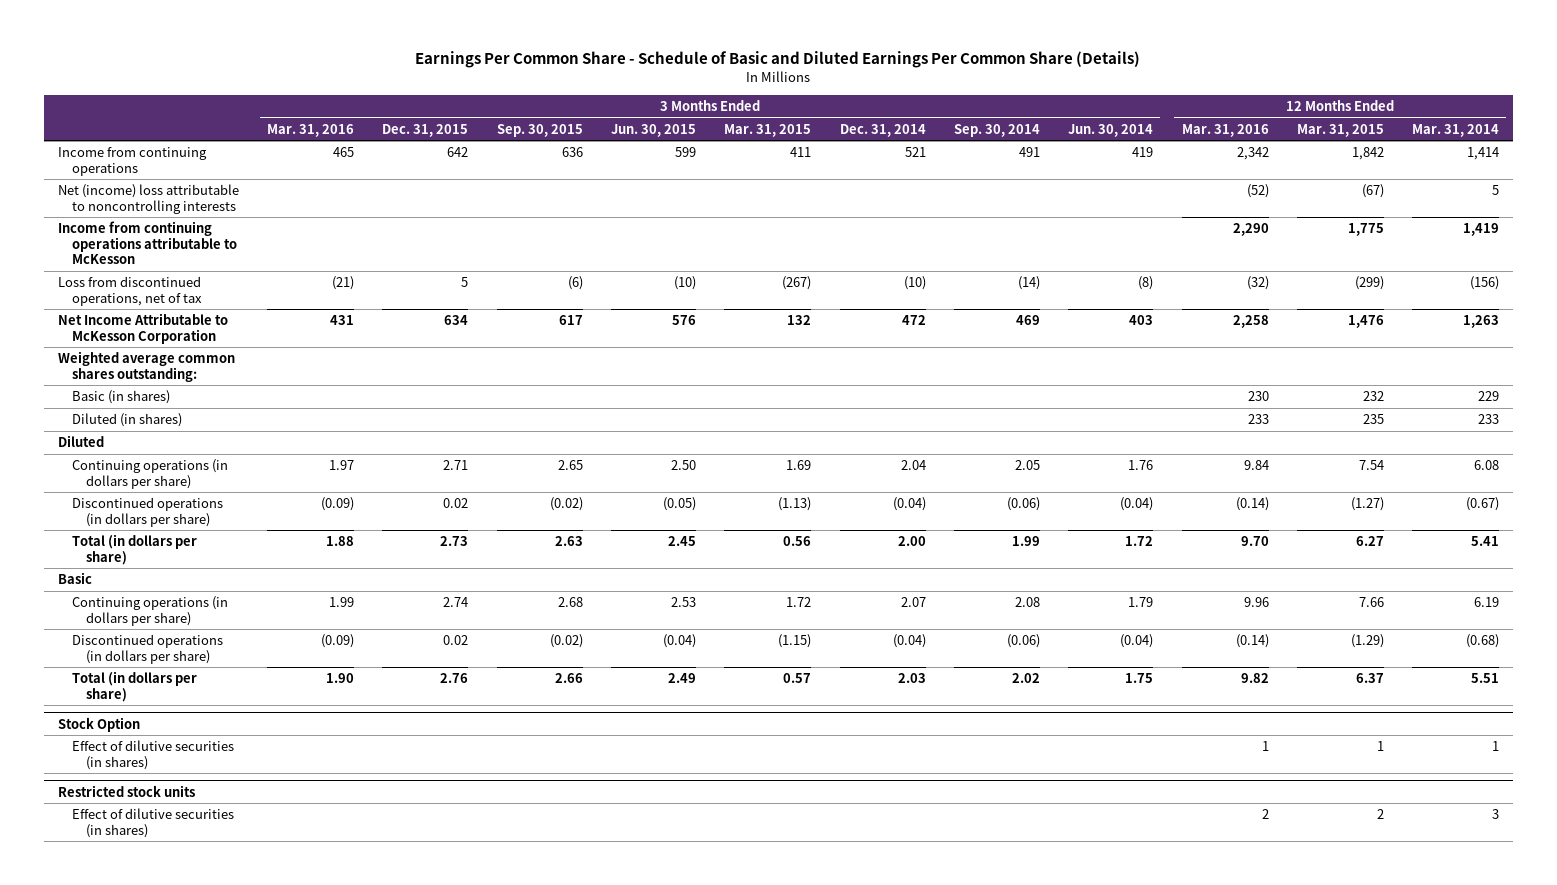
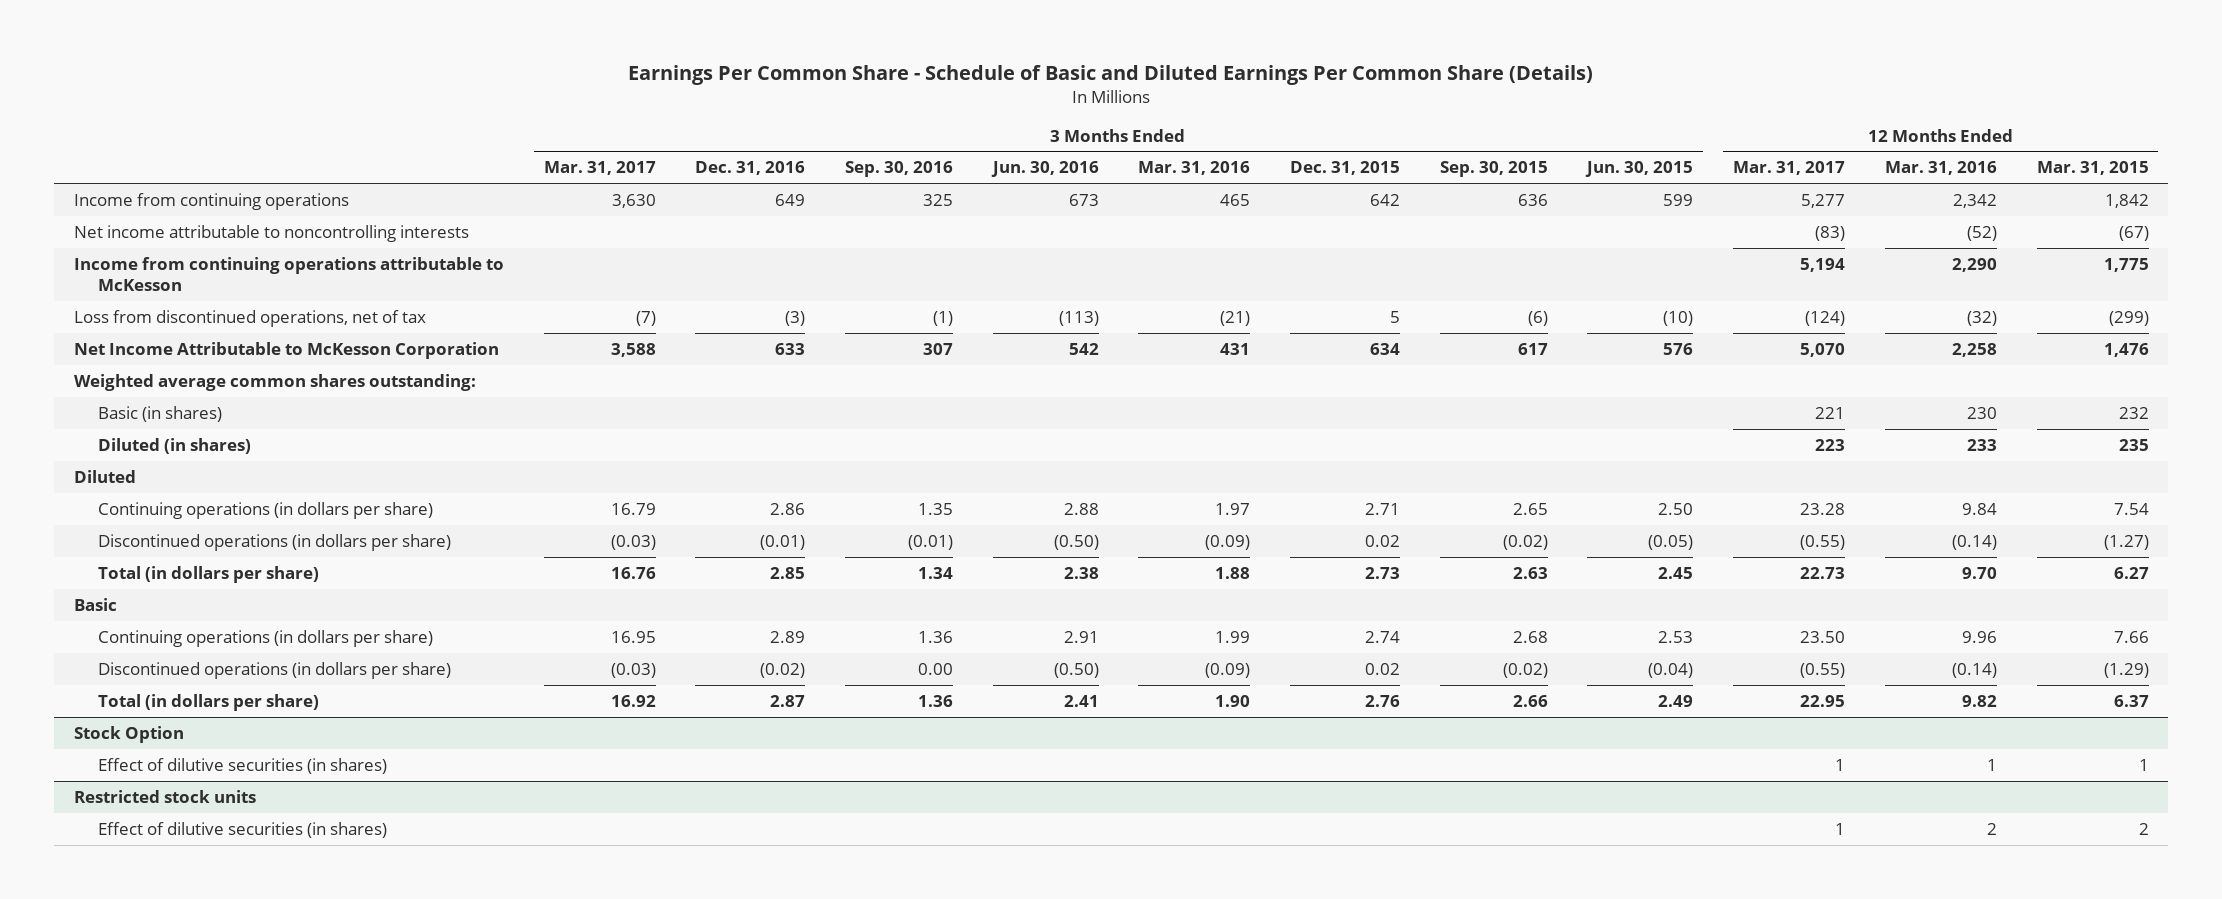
- | 3 Months Ended Mar. 31, 2016 | 3 Months Ended Dec. 31, 2015 | 3 Months Ended Sep. 30, 2015 | 3 Months Ended Jun. 30, 2015 | 3 Months Ended Mar. 31, 2015 | 3 Months Ended Dec. 31, 2014 | 3 Months Ended Sep. 30, 2014 | 3 Months Ended Jun. 30, 2014 | 12 Months Ended Mar. 31, 2016 | 12 Months Ended Mar. 31, 2015 | 12 Months Ended Mar. 31, 2014
+ | 3 Months Ended Mar. 31, 2017 | 3 Months Ended Dec. 31, 2016 | 3 Months Ended Sep. 30, 2016 | 3 Months Ended Jun. 30, 2016 | 3 Months Ended Mar. 31, 2016 | 3 Months Ended Dec. 31, 2015 | 3 Months Ended Sep. 30, 2015 | 3 Months Ended Jun. 30, 2015 | 12 Months Ended Mar. 31, 2017 | 12 Months Ended Mar. 31, 2016 | 12 Months Ended Mar. 31, 2015
- Net (income) loss attributable to noncontrolling interests | | | | | | | | | (52) | (67) | 5
+ Net income attributable to noncontrolling interests | | | | | | | | | (83) | (52) | (67)

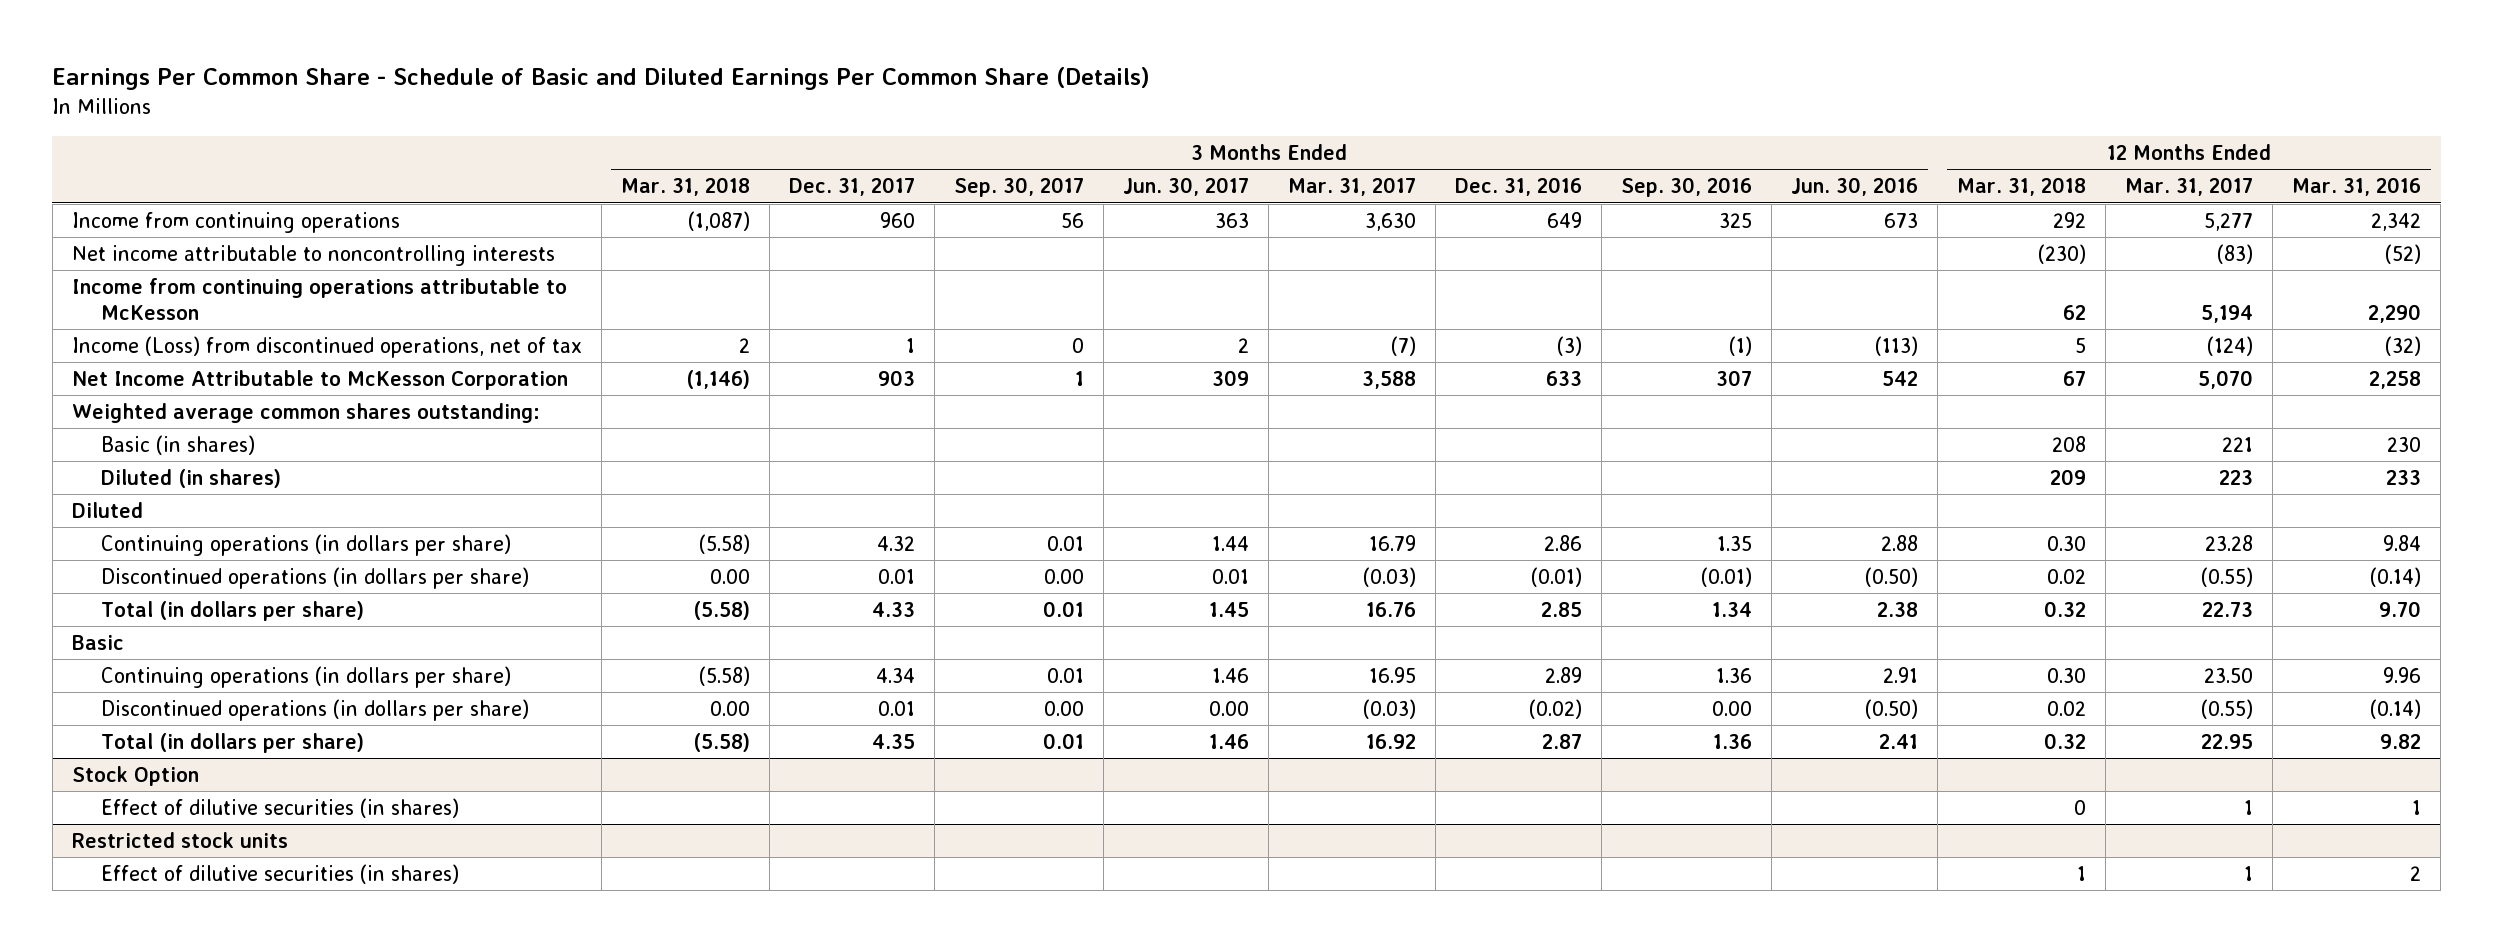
- | 3 Months Ended Mar. 31, 2017 | 3 Months Ended Dec. 31, 2016 | 3 Months Ended Sep. 30, 2016 | 3 Months Ended Jun. 30, 2016 | 3 Months Ended Mar. 31, 2016 | 3 Months Ended Dec. 31, 2015 | 3 Months Ended Sep. 30, 2015 | 3 Months Ended Jun. 30, 2015 | 12 Months Ended Mar. 31, 2017 | 12 Months Ended Mar. 31, 2016 | 12 Months Ended Mar. 31, 2015
+ | 3 Months Ended Mar. 31, 2018 | 3 Months Ended Dec. 31, 2017 | 3 Months Ended Sep. 30, 2017 | 3 Months Ended Jun. 30, 2017 | 3 Months Ended Mar. 31, 2017 | 3 Months Ended Dec. 31, 2016 | 3 Months Ended Sep. 30, 2016 | 3 Months Ended Jun. 30, 2016 | 12 Months Ended Mar. 31, 2018 | 12 Months Ended Mar. 31, 2017 | 12 Months Ended Mar. 31, 2016
- Loss from discontinued operations, net of tax | (7) | (3) | (1) | (113) | (21) | 5 | (6) | (10) | (124) | (32) | (299)
+ Income (Loss) from discontinued operations, net of tax | 2 | 1 | 0 | 2 | (7) | (3) | (1) | (113) | 5 | (124) | (32)

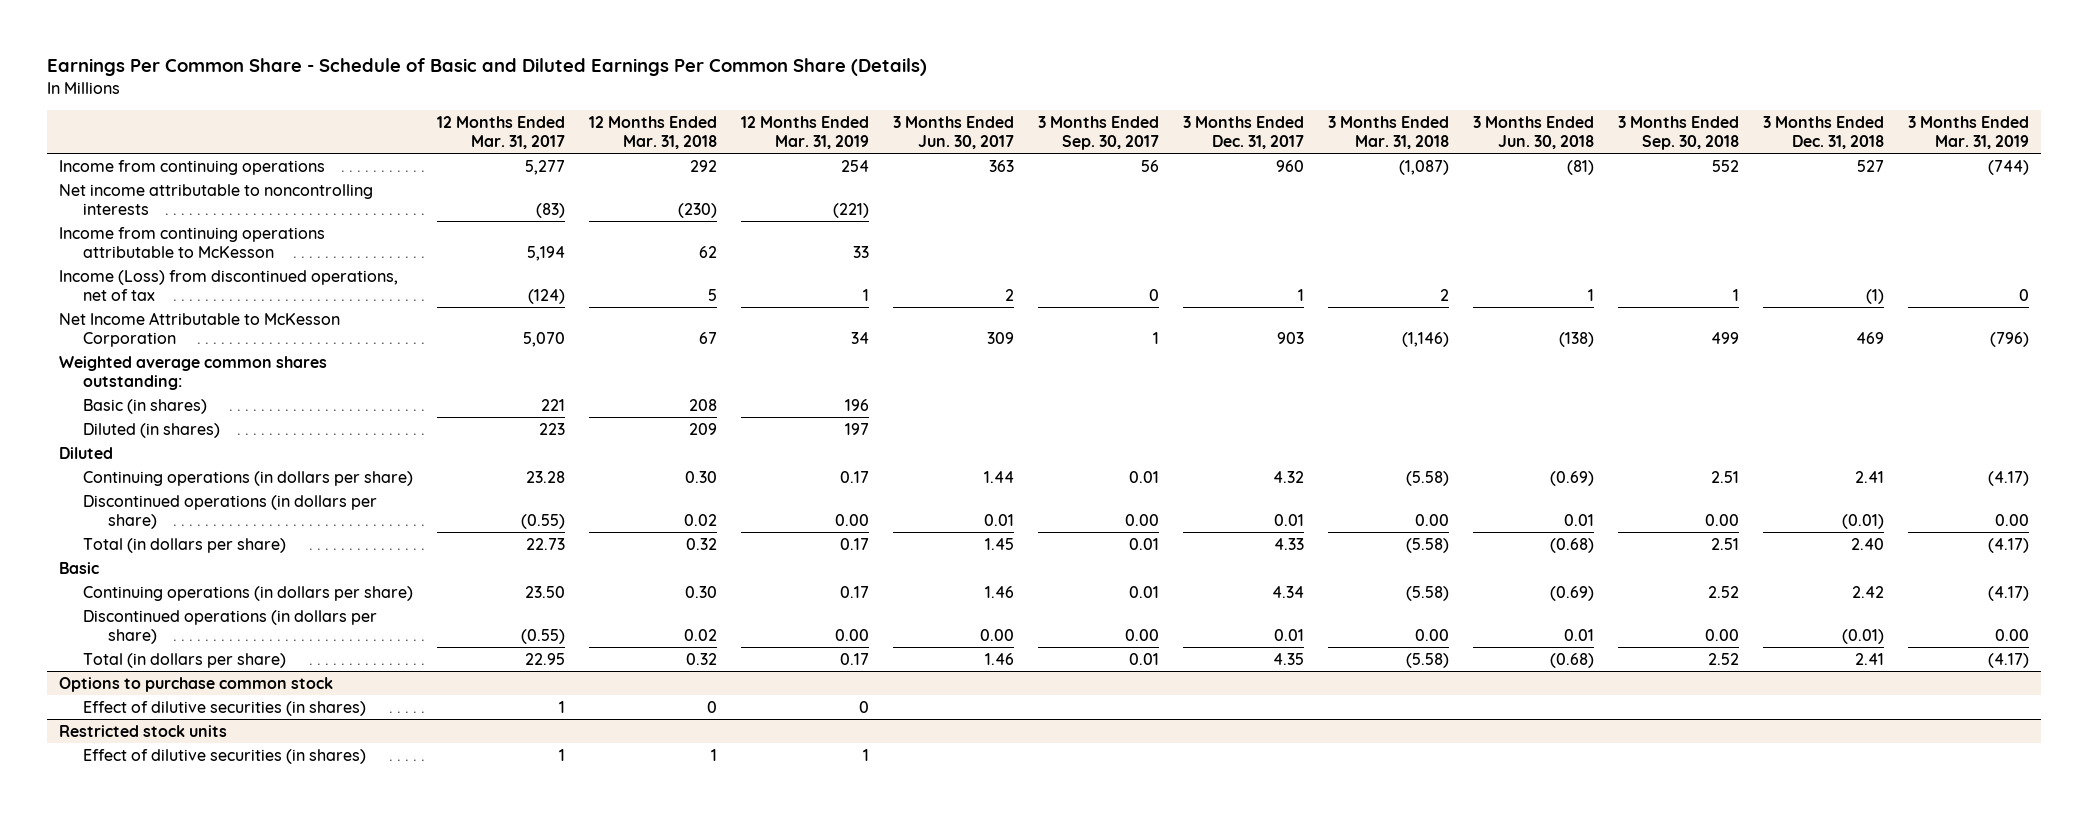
- | 3 Months Ended Mar. 31, 2018 | 3 Months Ended Dec. 31, 2017 | 3 Months Ended Sep. 30, 2017 | 3 Months Ended Jun. 30, 2017 | 3 Months Ended Mar. 31, 2017 | 3 Months Ended Dec. 31, 2016 | 3 Months Ended Sep. 30, 2016 | 3 Months Ended Jun. 30, 2016 | 12 Months Ended Mar. 31, 2018 | 12 Months Ended Mar. 31, 2017 | 12 Months Ended Mar. 31, 2016
+ | 12 Months Ended Mar. 31, 2017 | 12 Months Ended Mar. 31, 2018 | 12 Months Ended Mar. 31, 2019 | 3 Months Ended Jun. 30, 2017 | 3 Months Ended Sep. 30, 2017 | 3 Months Ended Dec. 31, 2017 | 3 Months Ended Mar. 31, 2018 | 3 Months Ended Jun. 30, 2018 | 3 Months Ended Sep. 30, 2018 | 3 Months Ended Dec. 31, 2018 | 3 Months Ended Mar. 31, 2019
- Stock Option
+ Options to purchase common stock

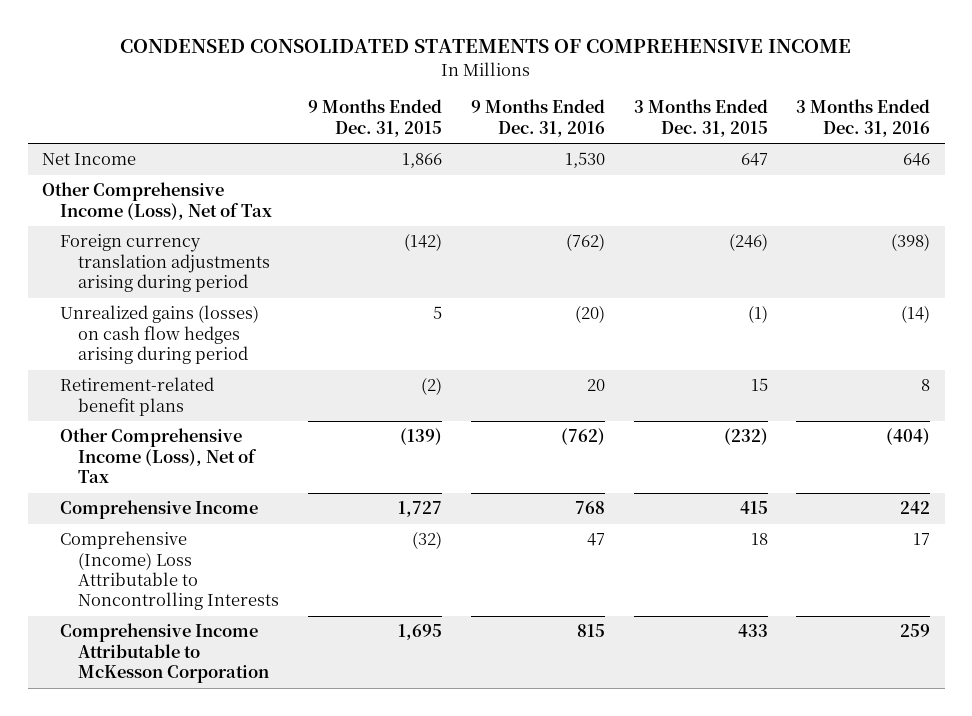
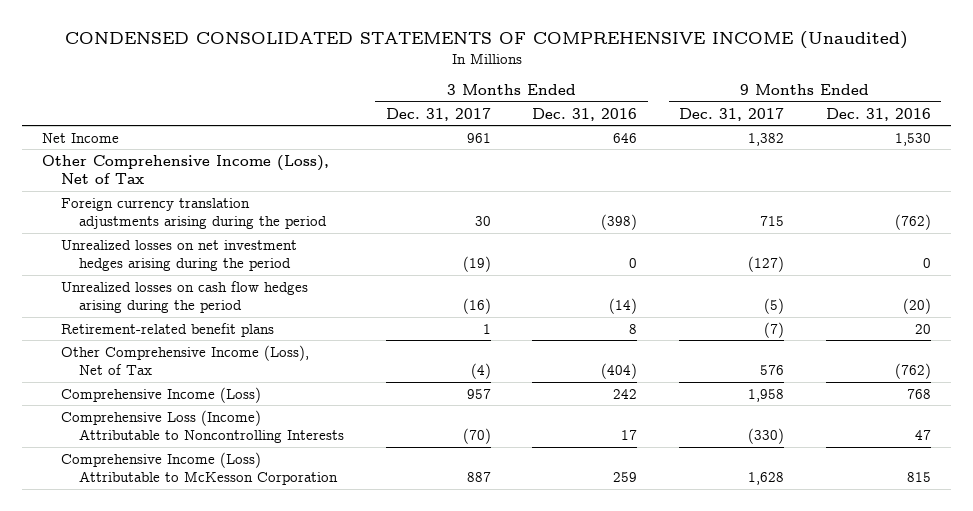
- CONDENSED CONSOLIDATED STATEMENTS OF COMPREHENSIVE INCOME
+ CONDENSED CONSOLIDATED STATEMENTS OF COMPREHENSIVE INCOME (Unaudited)
- | 9 Months Ended Dec. 31, 2015 | 9 Months Ended Dec. 31, 2016 | 3 Months Ended Dec. 31, 2015 | 3 Months Ended Dec. 31, 2016
+ | 3 Months Ended Dec. 31, 2017 | 3 Months Ended Dec. 31, 2016 | 9 Months Ended Dec. 31, 2017 | 9 Months Ended Dec. 31, 2016
- Foreign currency translation adjustments arising during period | (142) | (762) | (246) | (398)
- Unrealized gains (losses) on cash flow hedges arising during period | 5 | (20) | (1) | (14)
+ Foreign currency translation adjustments arising during the period | 30 | (398) | 715 | (762)
+ Unrealized losses on net investment hedges arising during the period | (19) | 0 | (127) | 0
+ Unrealized losses on cash flow hedges arising during the period | (16) | (14) | (5) | (20)
- Comprehensive Income | 1,727 | 768 | 415 | 242
- Comprehensive (Income) Loss Attributable to Noncontrolling Interests | (32) | 47 | 18 | 17
- Comprehensive Income Attributable to McKesson Corporation | 1,695 | 815 | 433 | 259
+ Comprehensive Income (Loss) | 957 | 242 | 1,958 | 768
+ Comprehensive Loss (Income) Attributable to Noncontrolling Interests | (70) | 17 | (330) | 47
+ Comprehensive Income (Loss) Attributable to McKesson Corporation | 887 | 259 | 1,628 | 815

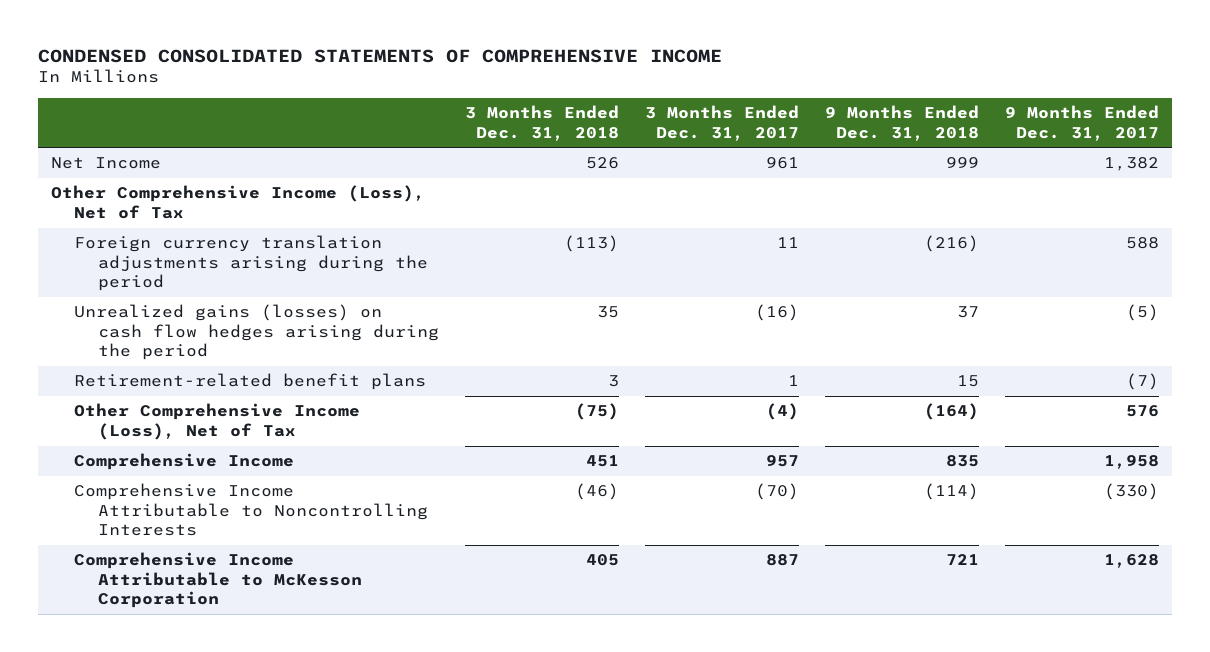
- CONDENSED CONSOLIDATED STATEMENTS OF COMPREHENSIVE INCOME (Unaudited)
+ CONDENSED CONSOLIDATED STATEMENTS OF COMPREHENSIVE INCOME
- | 3 Months Ended Dec. 31, 2017 | 3 Months Ended Dec. 31, 2016 | 9 Months Ended Dec. 31, 2017 | 9 Months Ended Dec. 31, 2016
+ | 3 Months Ended Dec. 31, 2018 | 3 Months Ended Dec. 31, 2017 | 9 Months Ended Dec. 31, 2018 | 9 Months Ended Dec. 31, 2017
- Foreign currency translation adjustments arising during the period | 30 | (398) | 715 | (762)
- Unrealized losses on net investment hedges arising during the period | (19) | 0 | (127) | 0
- Unrealized losses on cash flow hedges arising during the period | (16) | (14) | (5) | (20)
+ Foreign currency translation adjustments arising during the period | (113) | 11 | (216) | 588
+ Unrealized gains (losses) on cash flow hedges arising during the period | 35 | (16) | 37 | (5)
- Comprehensive Income (Loss) | 957 | 242 | 1,958 | 768
- Comprehensive Loss (Income) Attributable to Noncontrolling Interests | (70) | 17 | (330) | 47
- Comprehensive Income (Loss) Attributable to McKesson Corporation | 887 | 259 | 1,628 | 815
+ Comprehensive Income | 451 | 957 | 835 | 1,958
+ Comprehensive Income Attributable to Noncontrolling Interests | (46) | (70) | (114) | (330)
+ Comprehensive Income Attributable to McKesson Corporation | 405 | 887 | 721 | 1,628

